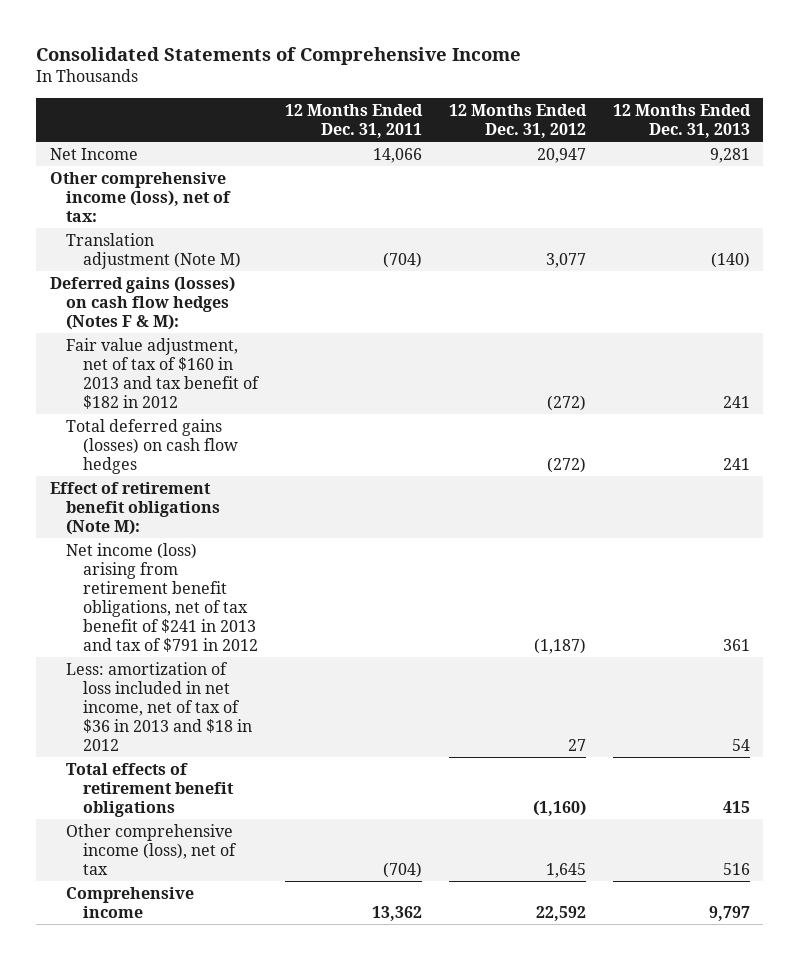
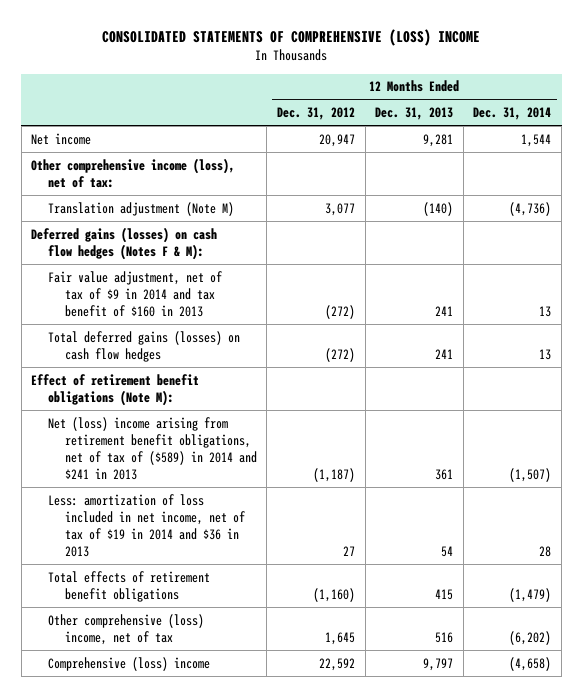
- Consolidated Statements of Comprehensive Income
+ CONSOLIDATED STATEMENTS OF COMPREHENSIVE (LOSS) INCOME
- | 12 Months Ended Dec. 31, 2011 | 12 Months Ended Dec. 31, 2012 | 12 Months Ended Dec. 31, 2013
+ | 12 Months Ended Dec. 31, 2012 | 12 Months Ended Dec. 31, 2013 | 12 Months Ended Dec. 31, 2014
- Net Income | 14,066 | 20,947 | 9,281
+ Net income | 20,947 | 9,281 | 1,544
- Fair value adjustment, net of tax of $160 in 2013 and tax benefit of $182 in 2012 | | (272) | 241
+ Fair value adjustment, net of tax of $9 in 2014 and tax benefit of $160 in 2013 | (272) | 241 | 13
- Net income (loss) arising from retirement benefit obligations, net of tax benefit of $241 in 2013 and tax of $791 in 2012 | | (1,187) | 361
- Less: amortization of loss included in net income, net of tax of $36 in 2013 and $18 in 2012 | | 27 | 54
+ Net (loss) income arising from retirement benefit obligations, net of tax of ($589) in 2014 and $241 in 2013 | (1,187) | 361 | (1,507)
+ Less: amortization of loss included in net income, net of tax of $19 in 2014 and $36 in 2013 | 27 | 54 | 28
- Other comprehensive income (loss), net of tax | (704) | 1,645 | 516
- Comprehensive income | 13,362 | 22,592 | 9,797
+ Other comprehensive (loss) income, net of tax | 1,645 | 516 | (6,202)
+ Comprehensive (loss) income | 22,592 | 9,797 | (4,658)

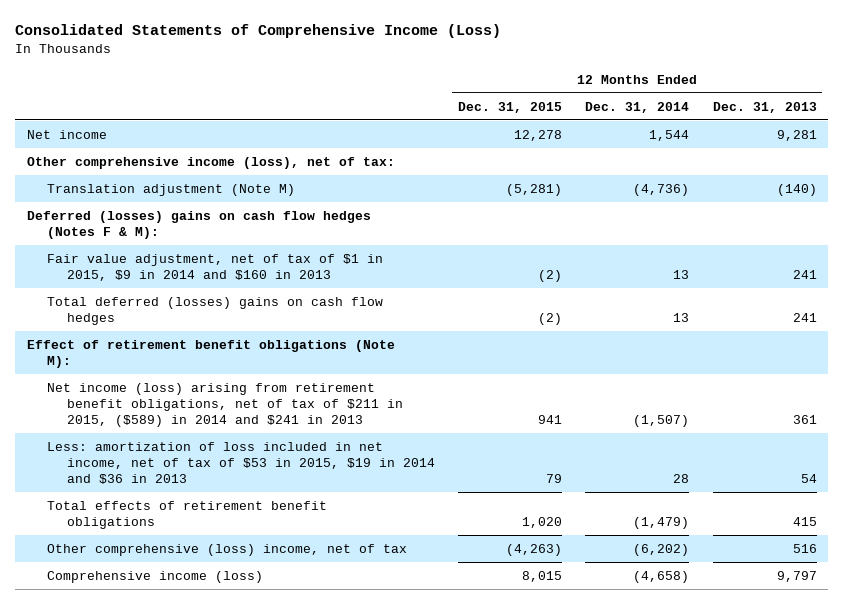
- CONSOLIDATED STATEMENTS OF COMPREHENSIVE (LOSS) INCOME
+ Consolidated Statements of Comprehensive Income (Loss)
- | 12 Months Ended Dec. 31, 2012 | 12 Months Ended Dec. 31, 2013 | 12 Months Ended Dec. 31, 2014
+ | 12 Months Ended Dec. 31, 2015 | 12 Months Ended Dec. 31, 2014 | 12 Months Ended Dec. 31, 2013
- Deferred gains (losses) on cash flow hedges (Notes F & M):
- Fair value adjustment, net of tax of $9 in 2014 and tax benefit of $160 in 2013 | (272) | 241 | 13
- Total deferred gains (losses) on cash flow hedges | (272) | 241 | 13
+ Deferred (losses) gains on cash flow hedges (Notes F & M):
+ Fair value adjustment, net of tax of $1 in 2015, $9 in 2014 and $160 in 2013 | (2) | 13 | 241
+ Total deferred (losses) gains on cash flow hedges | (2) | 13 | 241
- Net (loss) income arising from retirement benefit obligations, net of tax of ($589) in 2014 and $241 in 2013 | (1,187) | 361 | (1,507)
- Less: amortization of loss included in net income, net of tax of $19 in 2014 and $36 in 2013 | 27 | 54 | 28
+ Net income (loss) arising from retirement benefit obligations, net of tax of $211 in 2015, ($589) in 2014 and $241 in 2013 | 941 | (1,507) | 361
+ Less: amortization of loss included in net income, net of tax of $53 in 2015, $19 in 2014 and $36 in 2013 | 79 | 28 | 54
- Comprehensive (loss) income | 22,592 | 9,797 | (4,658)
+ Comprehensive income (loss) | 8,015 | (4,658) | 9,797

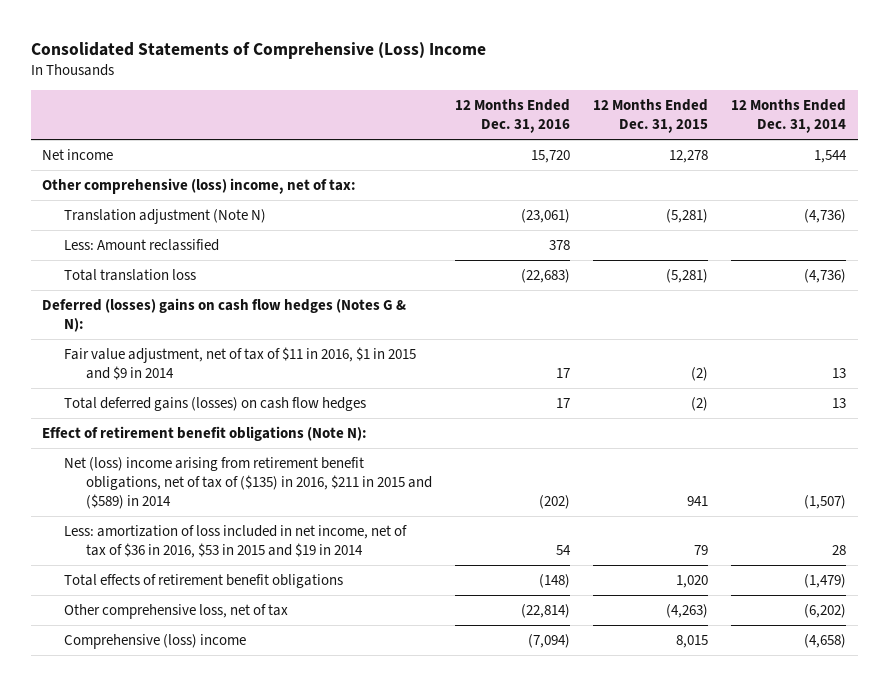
- Consolidated Statements of Comprehensive Income (Loss)
+ Consolidated Statements of Comprehensive (Loss) Income
- | 12 Months Ended Dec. 31, 2015 | 12 Months Ended Dec. 31, 2014 | 12 Months Ended Dec. 31, 2013
+ | 12 Months Ended Dec. 31, 2016 | 12 Months Ended Dec. 31, 2015 | 12 Months Ended Dec. 31, 2014
- Other comprehensive income (loss), net of tax:
- Translation adjustment (Note M) | (5,281) | (4,736) | (140)
- Deferred (losses) gains on cash flow hedges (Notes F & M):
- Fair value adjustment, net of tax of $1 in 2015, $9 in 2014 and $160 in 2013 | (2) | 13 | 241
- Total deferred (losses) gains on cash flow hedges | (2) | 13 | 241
- Effect of retirement benefit obligations (Note M):
- Net income (loss) arising from retirement benefit obligations, net of tax of $211 in 2015, ($589) in 2014 and $241 in 2013 | 941 | (1,507) | 361
- Less: amortization of loss included in net income, net of tax of $53 in 2015, $19 in 2014 and $36 in 2013 | 79 | 28 | 54
+ Other comprehensive (loss) income, net of tax:
+ Translation adjustment (Note N) | (23,061) | (5,281) | (4,736)
+ Less: Amount reclassified | 378 | |
+ Total translation loss | (22,683) | (5,281) | (4,736)
+ Deferred (losses) gains on cash flow hedges (Notes G & N):
+ Fair value adjustment, net of tax of $11 in 2016, $1 in 2015 and $9 in 2014 | 17 | (2) | 13
+ Total deferred gains (losses) on cash flow hedges | 17 | (2) | 13
+ Effect of retirement benefit obligations (Note N):
+ Net (loss) income arising from retirement benefit obligations, net of tax of ($135) in 2016, $211 in 2015 and ($589) in 2014 | (202) | 941 | (1,507)
+ Less: amortization of loss included in net income, net of tax of $36 in 2016, $53 in 2015 and $19 in 2014 | 54 | 79 | 28
- Other comprehensive (loss) income, net of tax | (4,263) | (6,202) | 516
- Comprehensive income (loss) | 8,015 | (4,658) | 9,797
+ Other comprehensive loss, net of tax | (22,814) | (4,263) | (6,202)
+ Comprehensive (loss) income | (7,094) | 8,015 | (4,658)

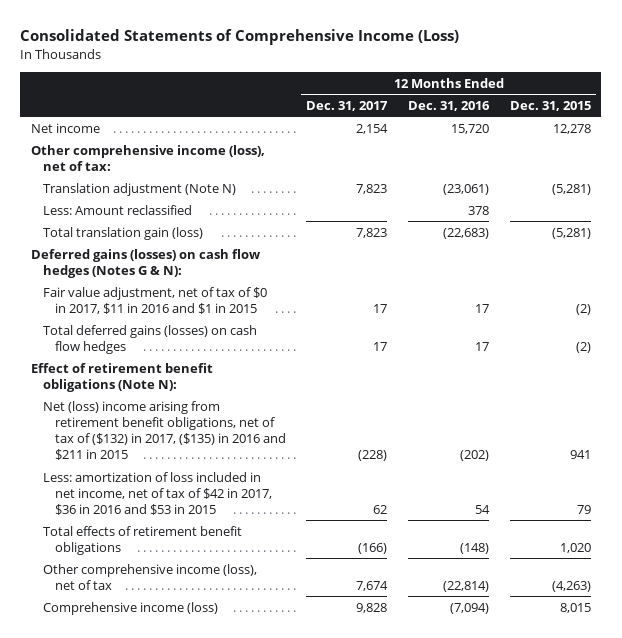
- Consolidated Statements of Comprehensive (Loss) Income
+ Consolidated Statements of Comprehensive Income (Loss)
- | 12 Months Ended Dec. 31, 2016 | 12 Months Ended Dec. 31, 2015 | 12 Months Ended Dec. 31, 2014
+ | 12 Months Ended Dec. 31, 2017 | 12 Months Ended Dec. 31, 2016 | 12 Months Ended Dec. 31, 2015
- Other comprehensive (loss) income, net of tax:
+ Other comprehensive income (loss), net of tax:
- Total translation loss | (22,683) | (5,281) | (4,736)
- Deferred (losses) gains on cash flow hedges (Notes G & N):
- Fair value adjustment, net of tax of $11 in 2016, $1 in 2015 and $9 in 2014 | 17 | (2) | 13
+ Total translation gain (loss) | 7,823 | (22,683) | (5,281)
+ Deferred gains (losses) on cash flow hedges (Notes G & N):
+ Fair value adjustment, net of tax of $0 in 2017, $11 in 2016 and $1 in 2015 | 17 | 17 | (2)
- Net (loss) income arising from retirement benefit obligations, net of tax of ($135) in 2016, $211 in 2015 and ($589) in 2014 | (202) | 941 | (1,507)
- Less: amortization of loss included in net income, net of tax of $36 in 2016, $53 in 2015 and $19 in 2014 | 54 | 79 | 28
+ Net (loss) income arising from retirement benefit obligations, net of tax of ($132) in 2017, ($135) in 2016 and $211 in 2015 | (228) | (202) | 941
+ Less: amortization of loss included in net income, net of tax of $42 in 2017, $36 in 2016 and $53 in 2015 | 62 | 54 | 79
- Other comprehensive loss, net of tax | (22,814) | (4,263) | (6,202)
- Comprehensive (loss) income | (7,094) | 8,015 | (4,658)
+ Other comprehensive income (loss), net of tax | 7,674 | (22,814) | (4,263)
+ Comprehensive income (loss) | 9,828 | (7,094) | 8,015

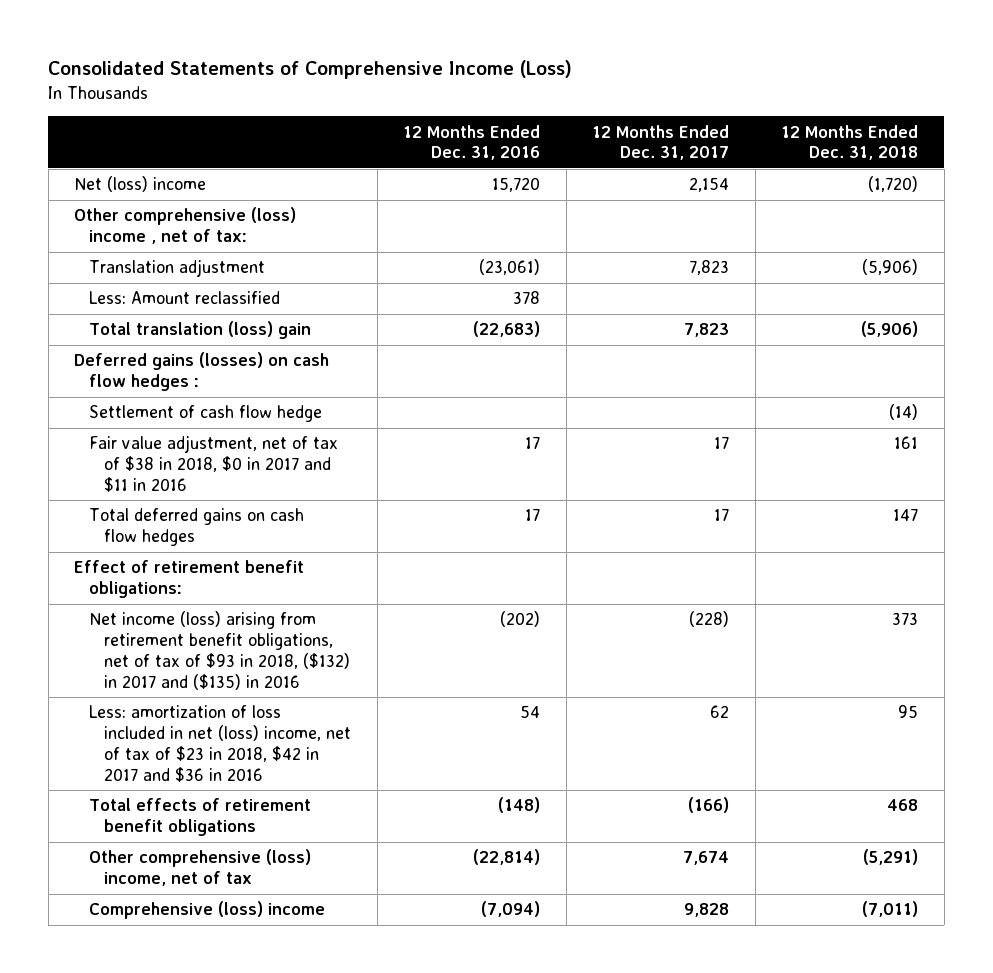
- | 12 Months Ended Dec. 31, 2017 | 12 Months Ended Dec. 31, 2016 | 12 Months Ended Dec. 31, 2015
+ | 12 Months Ended Dec. 31, 2016 | 12 Months Ended Dec. 31, 2017 | 12 Months Ended Dec. 31, 2018
- Net income | 2,154 | 15,720 | 12,278
- Other comprehensive income (loss), net of tax:
- Translation adjustment (Note N) | 7,823 | (23,061) | (5,281)
+ Net (loss) income | 15,720 | 2,154 | (1,720)
+ Other comprehensive (loss) income , net of tax:
+ Translation adjustment | (23,061) | 7,823 | (5,906)
- Total translation gain (loss) | 7,823 | (22,683) | (5,281)
- Deferred gains (losses) on cash flow hedges (Notes G & N):
- Fair value adjustment, net of tax of $0 in 2017, $11 in 2016 and $1 in 2015 | 17 | 17 | (2)
- Total deferred gains (losses) on cash flow hedges | 17 | 17 | (2)
- Effect of retirement benefit obligations (Note N):
- Net (loss) income arising from retirement benefit obligations, net of tax of ($132) in 2017, ($135) in 2016 and $211 in 2015 | (228) | (202) | 941
- Less: amortization of loss included in net income, net of tax of $42 in 2017, $36 in 2016 and $53 in 2015 | 62 | 54 | 79
+ Total translation (loss) gain | (22,683) | 7,823 | (5,906)
+ Deferred gains (losses) on cash flow hedges :
+ Settlement of cash flow hedge | | | (14)
+ Fair value adjustment, net of tax of $38 in 2018, $0 in 2017 and $11 in 2016 | 17 | 17 | 161
+ Total deferred gains on cash flow hedges | 17 | 17 | 147
+ Effect of retirement benefit obligations:
+ Net income (loss) arising from retirement benefit obligations, net of tax of $93 in 2018, ($132) in 2017 and ($135) in 2016 | (202) | (228) | 373
+ Less: amortization of loss included in net (loss) income, net of tax of $23 in 2018, $42 in 2017 and $36 in 2016 | 54 | 62 | 95
- Other comprehensive income (loss), net of tax | 7,674 | (22,814) | (4,263)
- Comprehensive income (loss) | 9,828 | (7,094) | 8,015
+ Other comprehensive (loss) income, net of tax | (22,814) | 7,674 | (5,291)
+ Comprehensive (loss) income | (7,094) | 9,828 | (7,011)

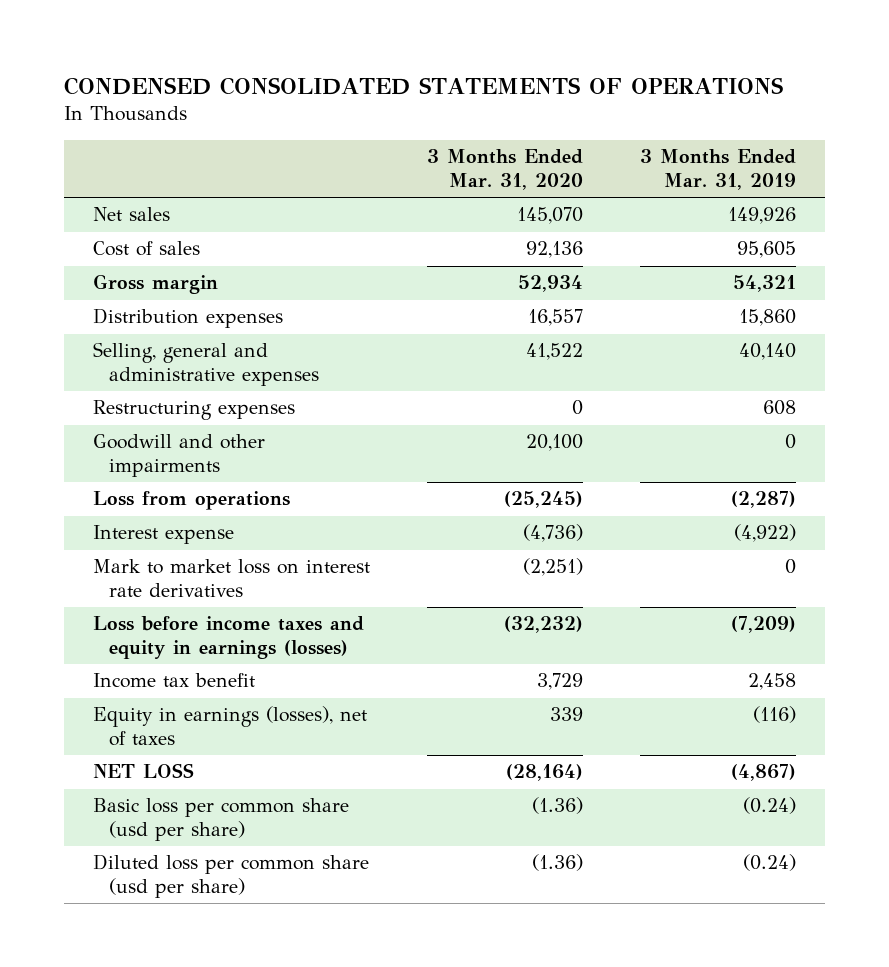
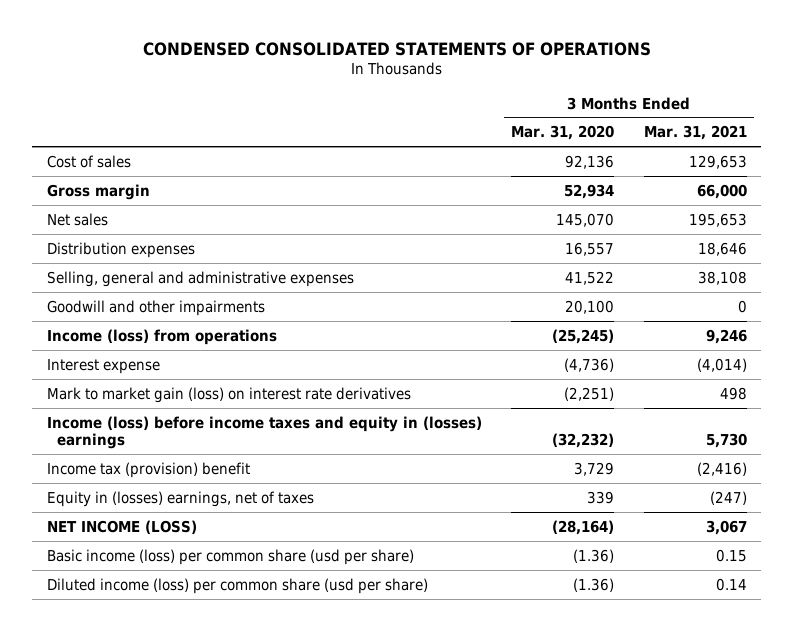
- | 3 Months Ended Mar. 31, 2020 | 3 Months Ended Mar. 31, 2019
+ | 3 Months Ended Mar. 31, 2020 | 3 Months Ended Mar. 31, 2021
moved down: Net sales | 145,070 | 195,653
- Restructuring expenses | 0 | 608
- Loss from operations | (25,245) | (2,287)
+ Income (loss) from operations | (25,245) | 9,246
- Mark to market loss on interest rate derivatives | (2,251) | 0
- Loss before income taxes and equity in earnings (losses) | (32,232) | (7,209)
- Income tax benefit | 3,729 | 2,458
- Equity in earnings (losses), net of taxes | 339 | (116)
- NET LOSS | (28,164) | (4,867)
- Basic loss per common share (usd per share) | (1.36) | (0.24)
- Diluted loss per common share (usd per share) | (1.36) | (0.24)
+ Mark to market gain (loss) on interest rate derivatives | (2,251) | 498
+ Income (loss) before income taxes and equity in (losses) earnings | (32,232) | 5,730
+ Income tax (provision) benefit | 3,729 | (2,416)
+ Equity in (losses) earnings, net of taxes | 339 | (247)
+ NET INCOME (LOSS) | (28,164) | 3,067
+ Basic income (loss) per common share (usd per share) | (1.36) | 0.15
+ Diluted income (loss) per common share (usd per share) | (1.36) | 0.14

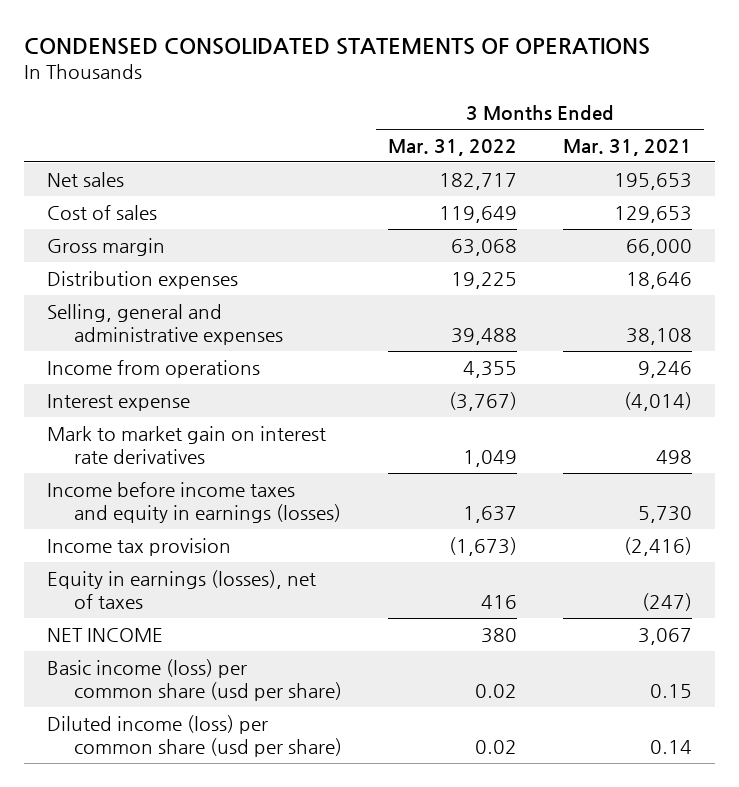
- | 3 Months Ended Mar. 31, 2020 | 3 Months Ended Mar. 31, 2021
+ | 3 Months Ended Mar. 31, 2022 | 3 Months Ended Mar. 31, 2021
moved up: Net sales | 182,717 | 195,653
- Goodwill and other impairments | 20,100 | 0
- Income (loss) from operations | (25,245) | 9,246
+ Income from operations | 4,355 | 9,246
- Mark to market gain (loss) on interest rate derivatives | (2,251) | 498
- Income (loss) before income taxes and equity in (losses) earnings | (32,232) | 5,730
- Income tax (provision) benefit | 3,729 | (2,416)
- Equity in (losses) earnings, net of taxes | 339 | (247)
- NET INCOME (LOSS) | (28,164) | 3,067
+ Mark to market gain on interest rate derivatives | 1,049 | 498
+ Income before income taxes and equity in earnings (losses) | 1,637 | 5,730
+ Income tax provision | (1,673) | (2,416)
+ Equity in earnings (losses), net of taxes | 416 | (247)
+ NET INCOME | 380 | 3,067

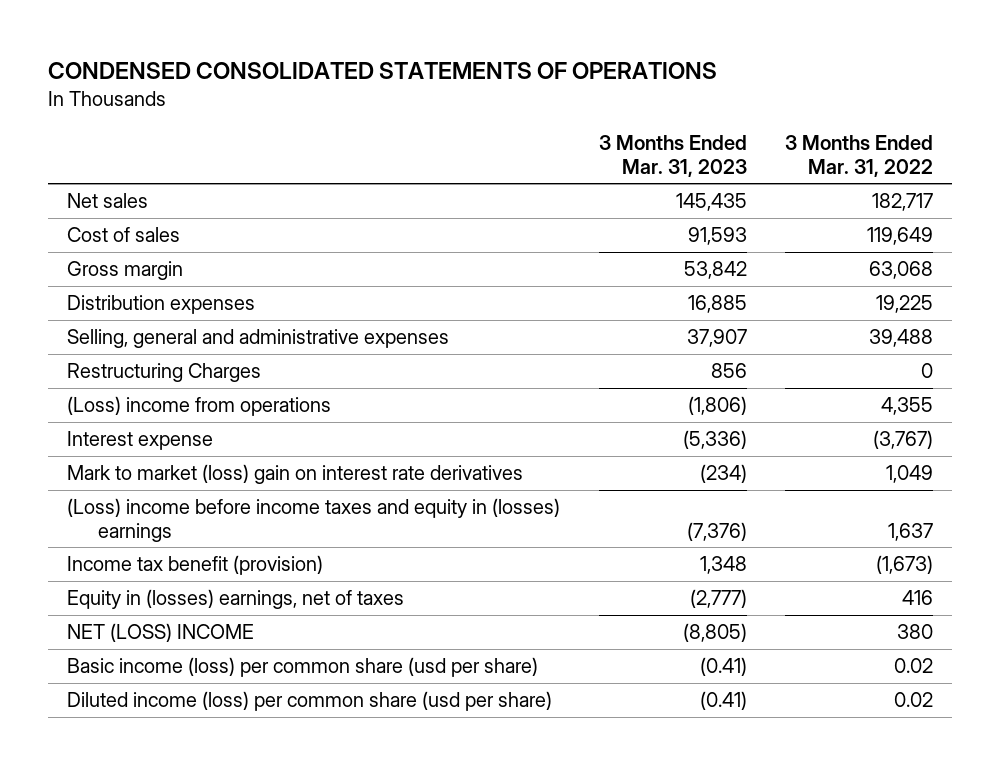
- | 3 Months Ended Mar. 31, 2022 | 3 Months Ended Mar. 31, 2021
+ | 3 Months Ended Mar. 31, 2023 | 3 Months Ended Mar. 31, 2022
- Income from operations | 4,355 | 9,246
+ Restructuring Charges | 856 | 0
+ (Loss) income from operations | (1,806) | 4,355
- Mark to market gain on interest rate derivatives | 1,049 | 498
- Income before income taxes and equity in earnings (losses) | 1,637 | 5,730
- Income tax provision | (1,673) | (2,416)
- Equity in earnings (losses), net of taxes | 416 | (247)
- NET INCOME | 380 | 3,067
+ Mark to market (loss) gain on interest rate derivatives | (234) | 1,049
+ (Loss) income before income taxes and equity in (losses) earnings | (7,376) | 1,637
+ Income tax benefit (provision) | 1,348 | (1,673)
+ Equity in (losses) earnings, net of taxes | (2,777) | 416
+ NET (LOSS) INCOME | (8,805) | 380

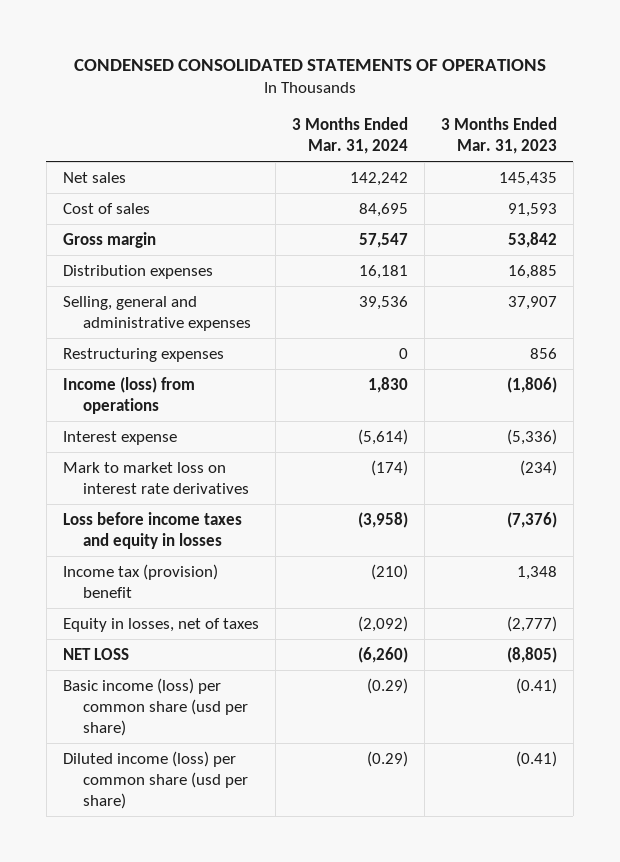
- | 3 Months Ended Mar. 31, 2023 | 3 Months Ended Mar. 31, 2022
+ | 3 Months Ended Mar. 31, 2024 | 3 Months Ended Mar. 31, 2023
- Restructuring Charges | 856 | 0
- (Loss) income from operations | (1,806) | 4,355
+ Restructuring expenses | 0 | 856
+ Income (loss) from operations | 1,830 | (1,806)
- Mark to market (loss) gain on interest rate derivatives | (234) | 1,049
- (Loss) income before income taxes and equity in (losses) earnings | (7,376) | 1,637
- Income tax benefit (provision) | 1,348 | (1,673)
- Equity in (losses) earnings, net of taxes | (2,777) | 416
- NET (LOSS) INCOME | (8,805) | 380
+ Mark to market loss on interest rate derivatives | (174) | (234)
+ Loss before income taxes and equity in losses | (3,958) | (7,376)
+ Income tax (provision) benefit | (210) | 1,348
+ Equity in losses, net of taxes | (2,092) | (2,777)
+ NET LOSS | (6,260) | (8,805)

